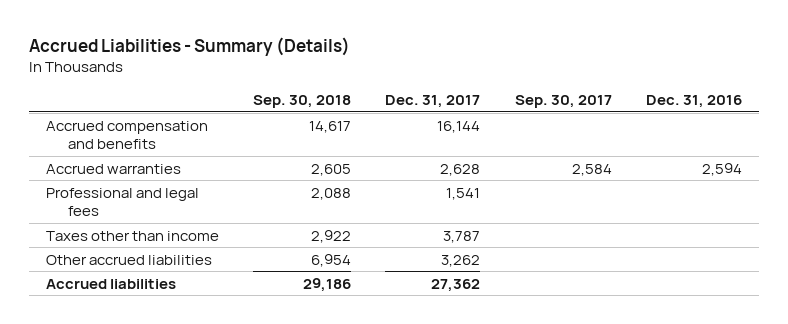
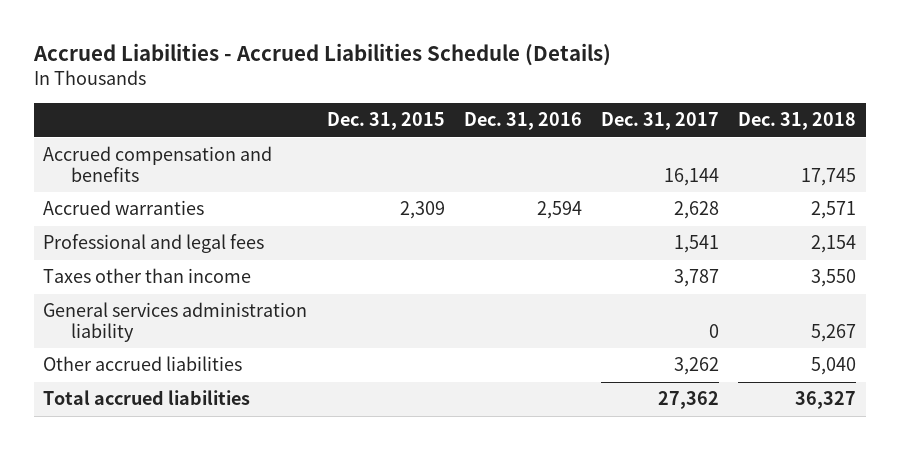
- Accrued Liabilities - Summary (Details)
+ Accrued Liabilities - Accrued Liabilities Schedule (Details)
- | Sep. 30, 2018 | Dec. 31, 2017 | Sep. 30, 2017 | Dec. 31, 2016
+ | Dec. 31, 2015 | Dec. 31, 2016 | Dec. 31, 2017 | Dec. 31, 2018
+ General services administration liability | | | 0 | 5,267
- Accrued liabilities | 29,186 | 27,362 | |
+ Total accrued liabilities | | | 27,362 | 36,327

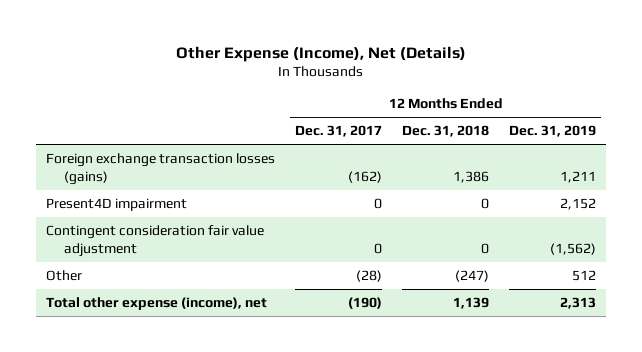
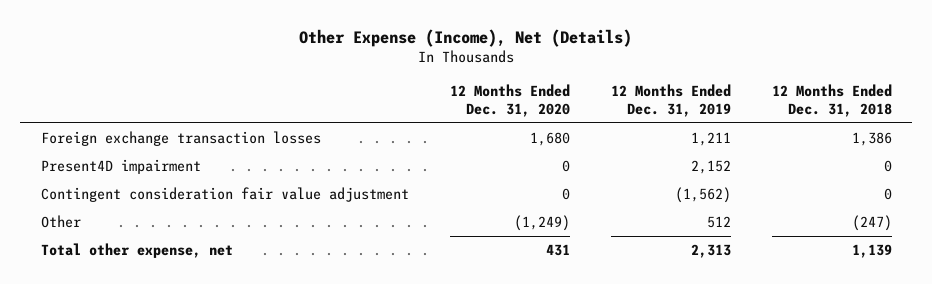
- | 12 Months Ended Dec. 31, 2017 | 12 Months Ended Dec. 31, 2018 | 12 Months Ended Dec. 31, 2019
+ | 12 Months Ended Dec. 31, 2020 | 12 Months Ended Dec. 31, 2019 | 12 Months Ended Dec. 31, 2018
- Foreign exchange transaction losses (gains) | (162) | 1,386 | 1,211
+ Foreign exchange transaction losses | 1,680 | 1,211 | 1,386
- Total other expense (income), net | (190) | 1,139 | 2,313
+ Total other expense, net | 431 | 2,313 | 1,139

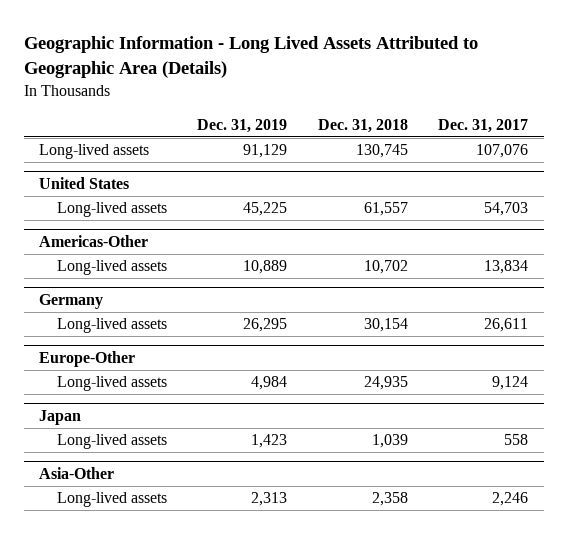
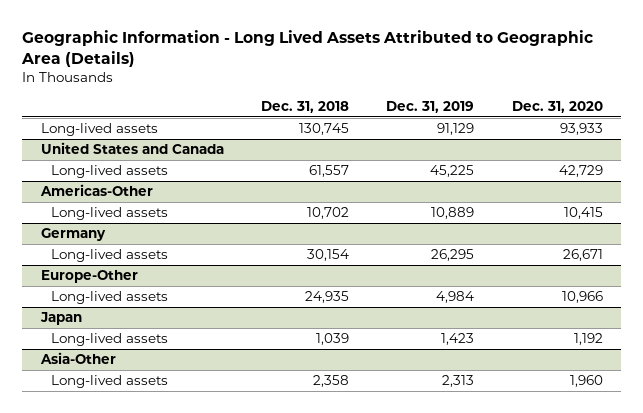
- | Dec. 31, 2019 | Dec. 31, 2018 | Dec. 31, 2017
+ | Dec. 31, 2018 | Dec. 31, 2019 | Dec. 31, 2020
- United States
+ United States and Canada

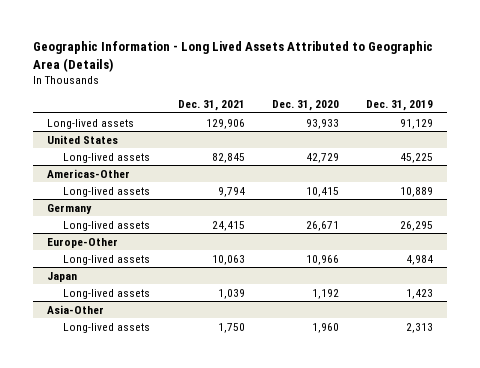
- | Dec. 31, 2018 | Dec. 31, 2019 | Dec. 31, 2020
+ | Dec. 31, 2021 | Dec. 31, 2020 | Dec. 31, 2019
- United States and Canada
+ United States

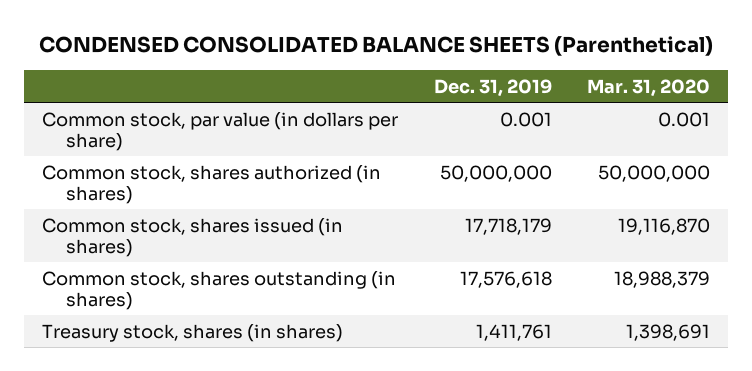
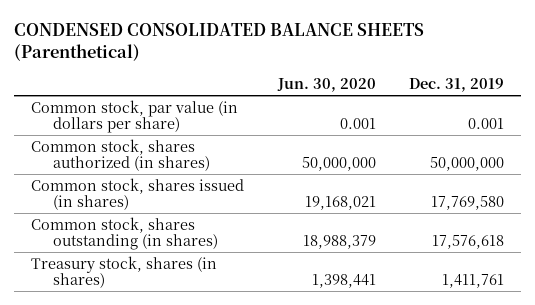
- | Dec. 31, 2019 | Mar. 31, 2020
+ | Jun. 30, 2020 | Dec. 31, 2019
- Common stock, shares issued (in shares) | 17,718,179 | 19,116,870
+ Common stock, shares issued (in shares) | 19,168,021 | 17,769,580

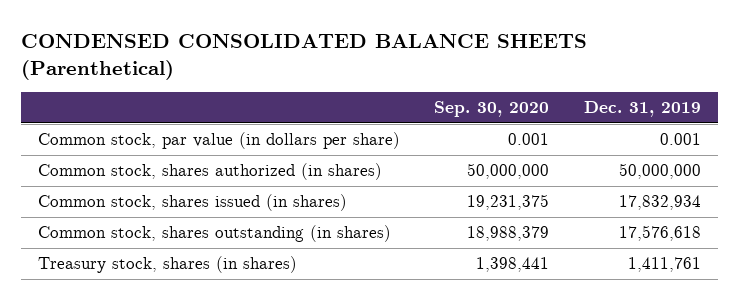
- | Jun. 30, 2020 | Dec. 31, 2019
+ | Sep. 30, 2020 | Dec. 31, 2019
- Common stock, shares issued (in shares) | 19,168,021 | 17,769,580
+ Common stock, shares issued (in shares) | 19,231,375 | 17,832,934

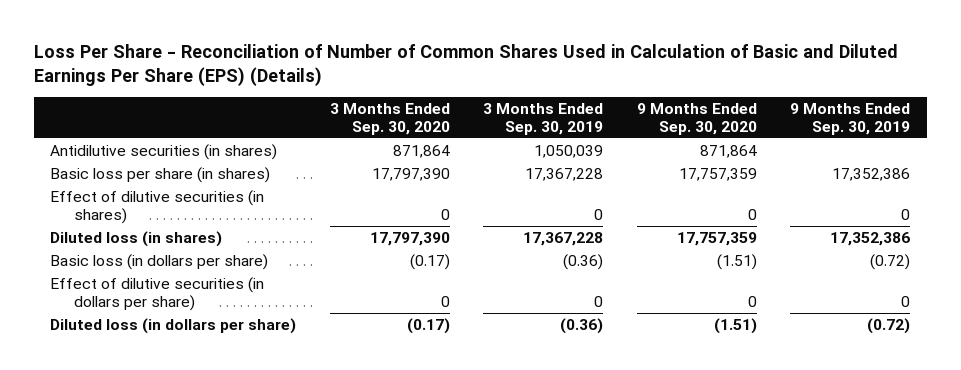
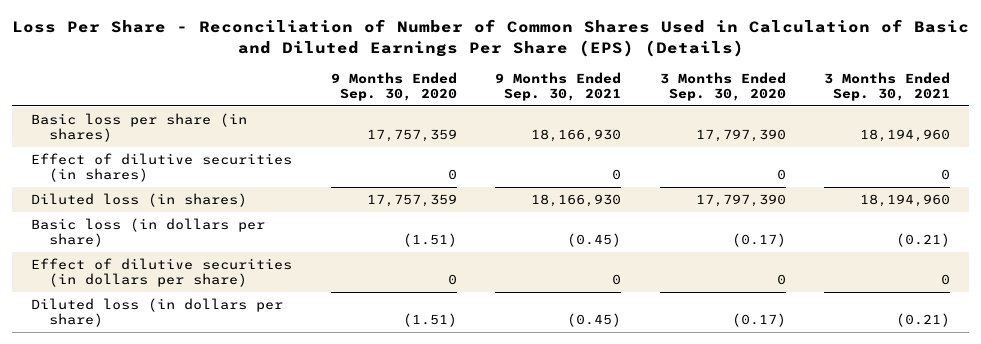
- | 3 Months Ended Sep. 30, 2020 | 3 Months Ended Sep. 30, 2019 | 9 Months Ended Sep. 30, 2020 | 9 Months Ended Sep. 30, 2019
+ | 9 Months Ended Sep. 30, 2020 | 9 Months Ended Sep. 30, 2021 | 3 Months Ended Sep. 30, 2020 | 3 Months Ended Sep. 30, 2021
- Antidilutive securities (in shares) | 871,864 | 1,050,039 | 871,864 |

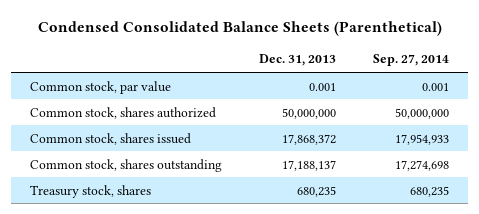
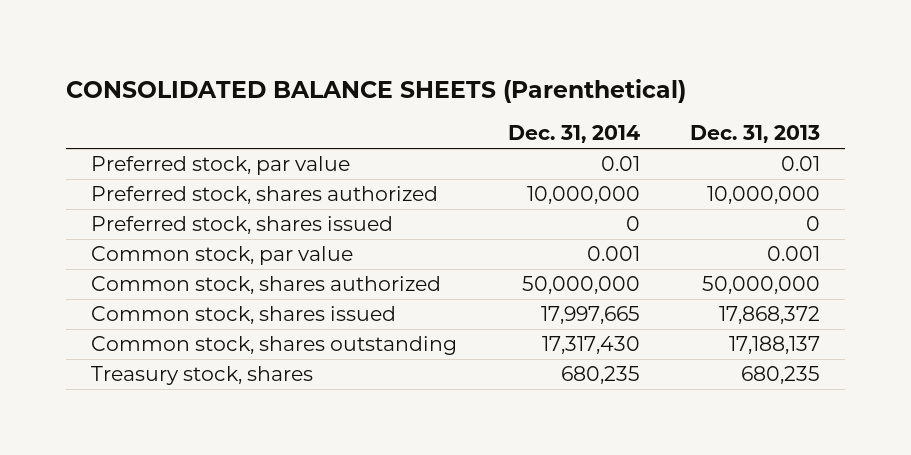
- Condensed Consolidated Balance Sheets (Parenthetical)
+ CONSOLIDATED BALANCE SHEETS (Parenthetical)
- | Dec. 31, 2013 | Sep. 27, 2014
+ | Dec. 31, 2014 | Dec. 31, 2013
+ Preferred stock, par value | 0.01 | 0.01
+ Preferred stock, shares authorized | 10,000,000 | 10,000,000
+ Preferred stock, shares issued | 0 | 0

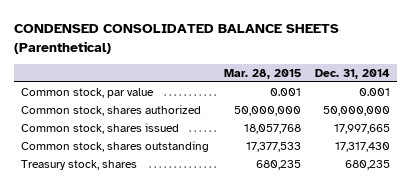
- CONSOLIDATED BALANCE SHEETS (Parenthetical)
+ CONDENSED CONSOLIDATED BALANCE SHEETS (Parenthetical)
- | Dec. 31, 2014 | Dec. 31, 2013
+ | Mar. 28, 2015 | Dec. 31, 2014
- Preferred stock, par value | 0.01 | 0.01
- Preferred stock, shares authorized | 10,000,000 | 10,000,000
- Preferred stock, shares issued | 0 | 0

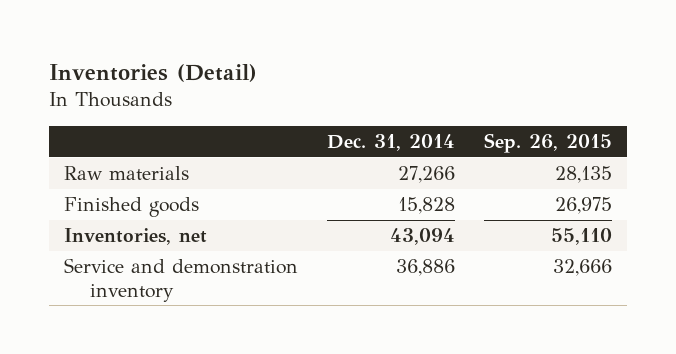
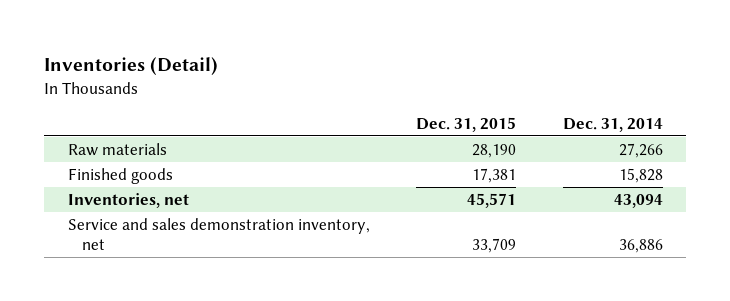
- | Dec. 31, 2014 | Sep. 26, 2015
+ | Dec. 31, 2015 | Dec. 31, 2014
- Service and demonstration inventory | 36,886 | 32,666
+ Service and sales demonstration inventory, net | 33,709 | 36,886

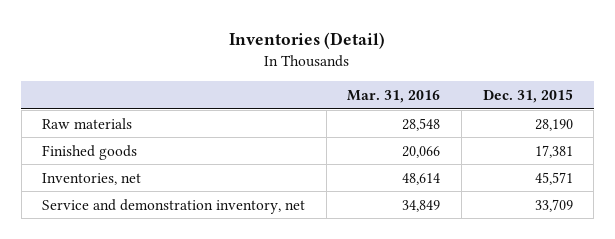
- | Dec. 31, 2015 | Dec. 31, 2014
+ | Mar. 31, 2016 | Dec. 31, 2015
- Service and sales demonstration inventory, net | 33,709 | 36,886
+ Service and demonstration inventory, net | 34,849 | 33,709

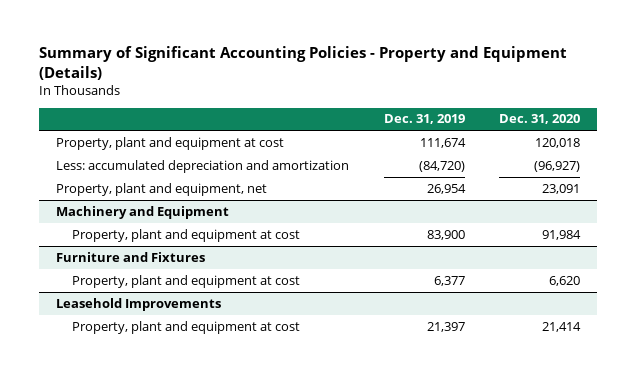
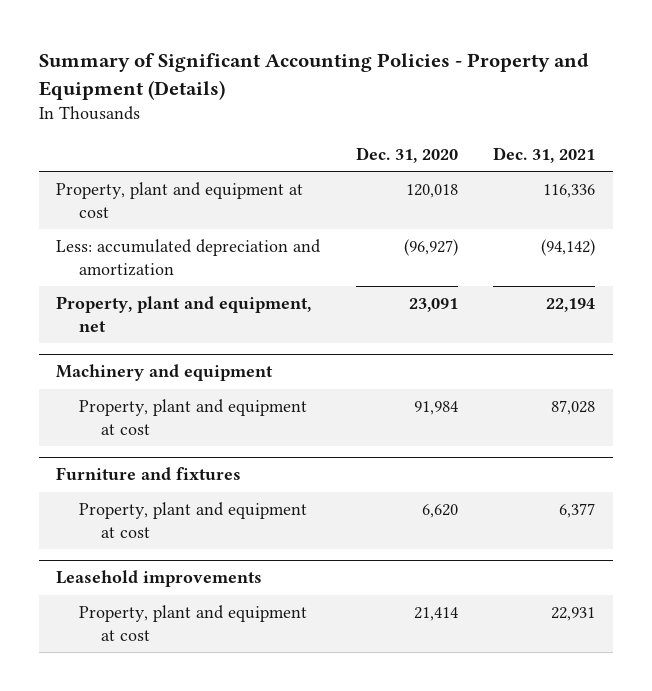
- | Dec. 31, 2019 | Dec. 31, 2020
+ | Dec. 31, 2020 | Dec. 31, 2021
- Machinery and Equipment
+ Machinery and equipment
- Furniture and Fixtures
+ Furniture and fixtures
- Leasehold Improvements
+ Leasehold improvements

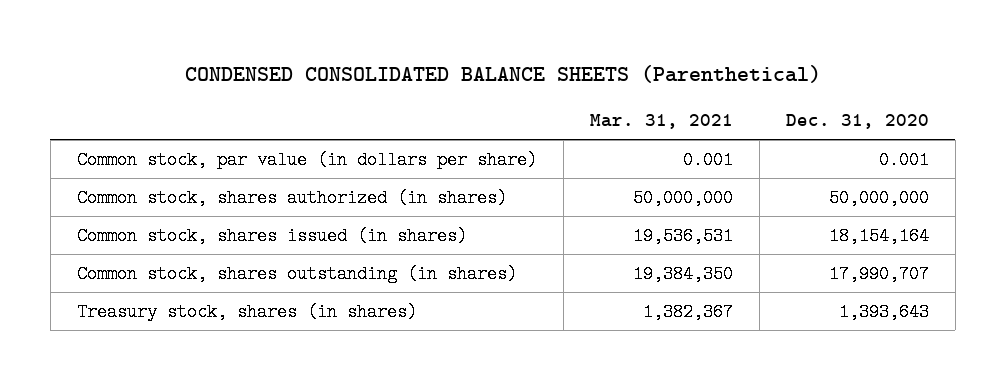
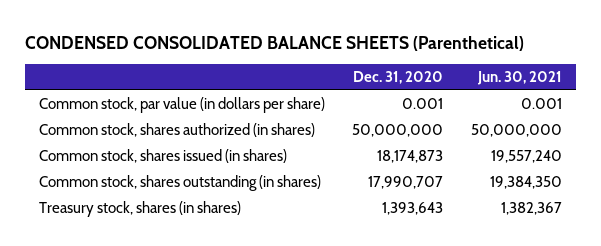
- | Mar. 31, 2021 | Dec. 31, 2020
+ | Dec. 31, 2020 | Jun. 30, 2021
- Common stock, shares issued (in shares) | 19,536,531 | 18,154,164
+ Common stock, shares issued (in shares) | 18,174,873 | 19,557,240

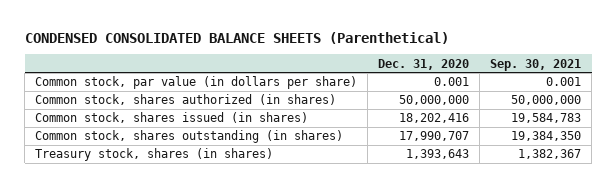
- | Dec. 31, 2020 | Jun. 30, 2021
+ | Dec. 31, 2020 | Sep. 30, 2021
- Common stock, shares issued (in shares) | 18,174,873 | 19,557,240
+ Common stock, shares issued (in shares) | 18,202,416 | 19,584,783

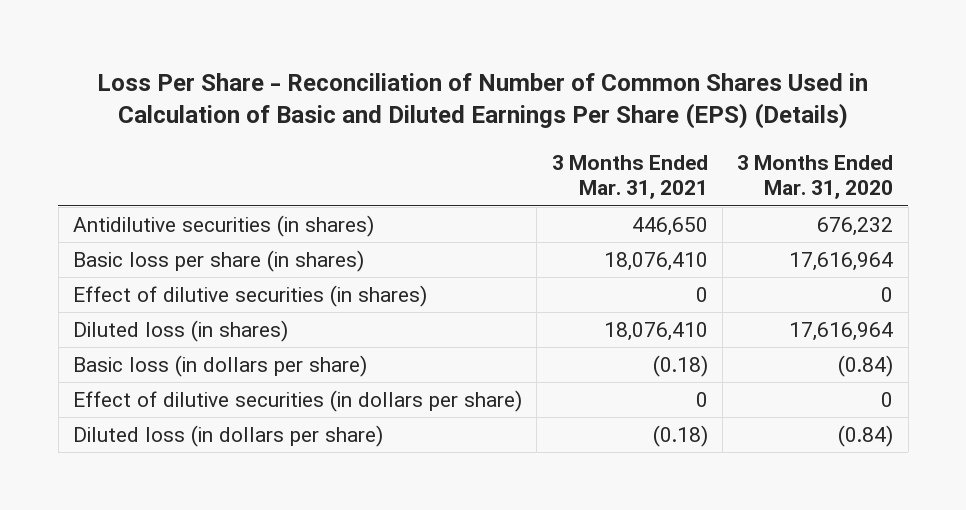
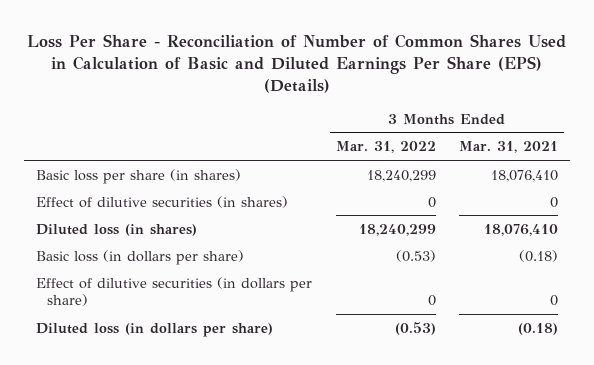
- | 3 Months Ended Mar. 31, 2021 | 3 Months Ended Mar. 31, 2020
+ | 3 Months Ended Mar. 31, 2022 | 3 Months Ended Mar. 31, 2021
- Antidilutive securities (in shares) | 446,650 | 676,232

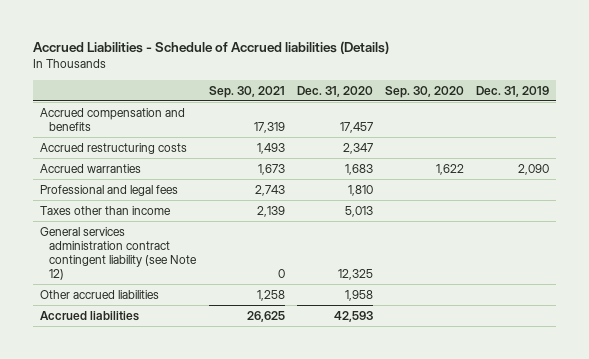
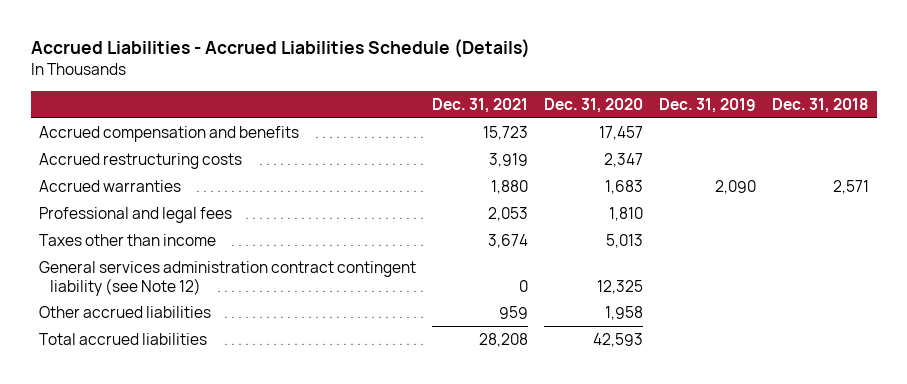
- Accrued Liabilities - Schedule of Accrued liabilities (Details)
+ Accrued Liabilities - Accrued Liabilities Schedule (Details)
- | Sep. 30, 2021 | Dec. 31, 2020 | Sep. 30, 2020 | Dec. 31, 2019
+ | Dec. 31, 2021 | Dec. 31, 2020 | Dec. 31, 2019 | Dec. 31, 2018
- Accrued liabilities | 26,625 | 42,593 | |
+ Total accrued liabilities | 28,208 | 42,593 | |

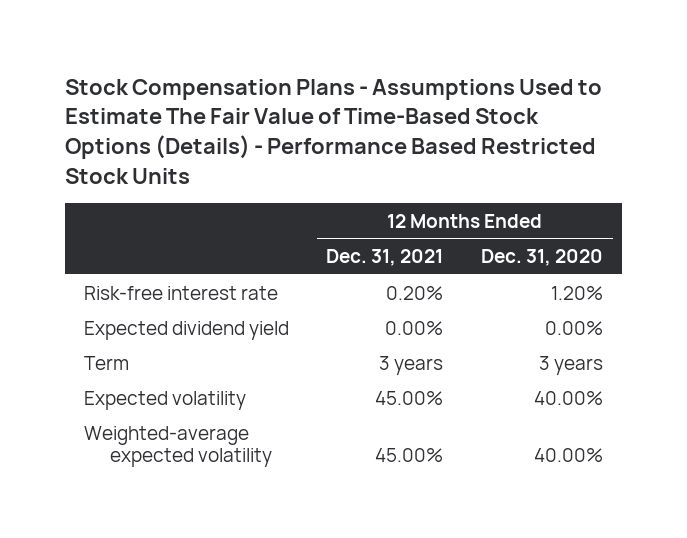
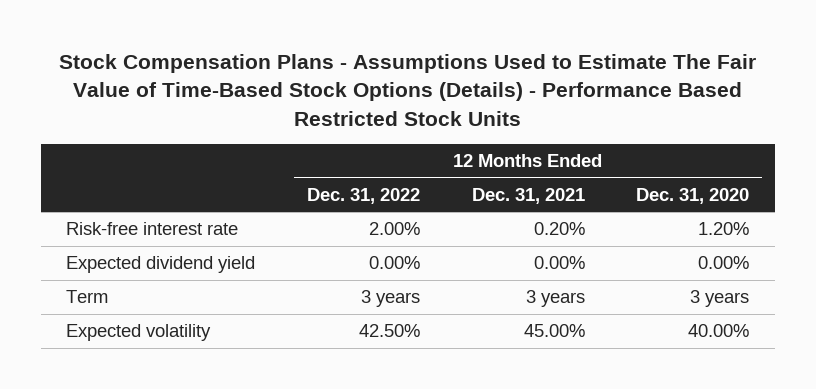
- | 12 Months Ended Dec. 31, 2021 | 12 Months Ended Dec. 31, 2020
+ | 12 Months Ended Dec. 31, 2022 | 12 Months Ended Dec. 31, 2021 | 12 Months Ended Dec. 31, 2020
- Weighted-average expected volatility | 45.00% | 40.00%

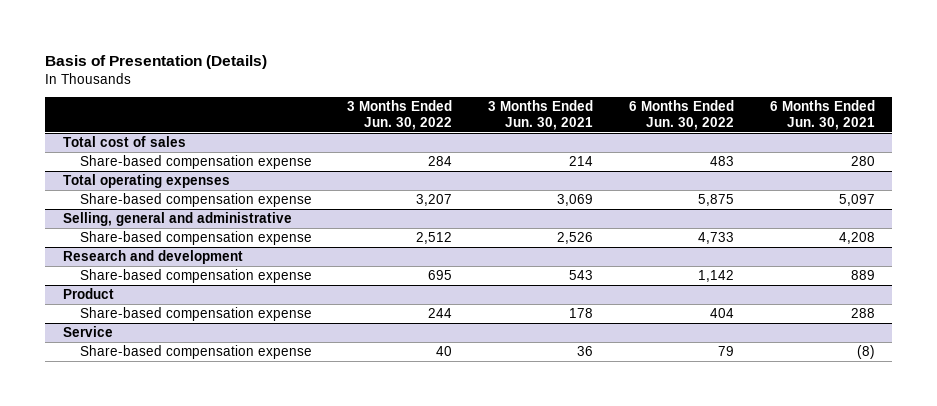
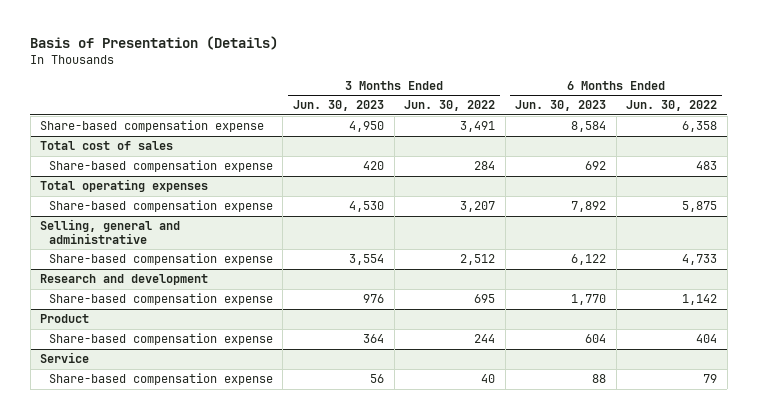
- | 3 Months Ended Jun. 30, 2022 | 3 Months Ended Jun. 30, 2021 | 6 Months Ended Jun. 30, 2022 | 6 Months Ended Jun. 30, 2021
+ | 3 Months Ended Jun. 30, 2023 | 3 Months Ended Jun. 30, 2022 | 6 Months Ended Jun. 30, 2023 | 6 Months Ended Jun. 30, 2022
+ Share-based compensation expense | 4,950 | 3,491 | 8,584 | 6,358

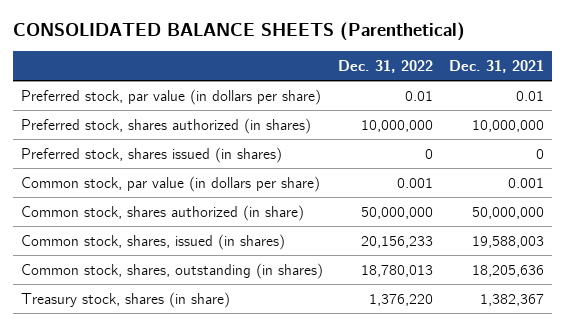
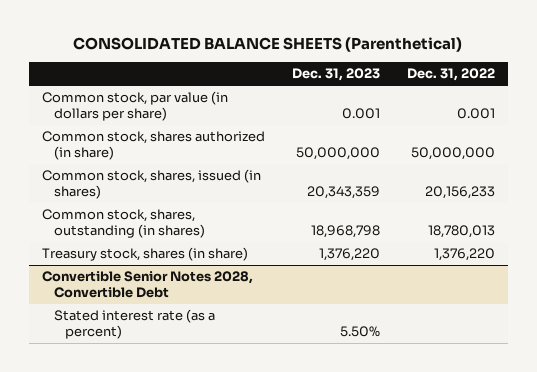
- | Dec. 31, 2022 | Dec. 31, 2021
+ | Dec. 31, 2023 | Dec. 31, 2022
- Preferred stock, par value (in dollars per share) | 0.01 | 0.01
- Preferred stock, shares authorized (in shares) | 10,000,000 | 10,000,000
- Preferred stock, shares issued (in shares) | 0 | 0
+ Convertible Senior Notes 2028, Convertible Debt
+ Stated interest rate (as a percent) | 5.50% |

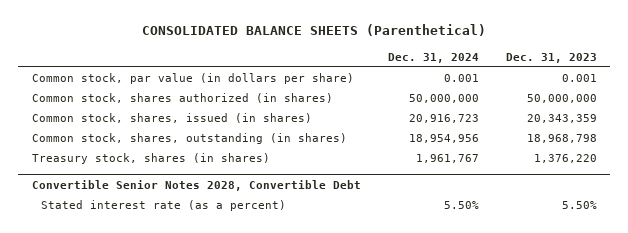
- | Dec. 31, 2023 | Dec. 31, 2022
+ | Dec. 31, 2024 | Dec. 31, 2023
- Common stock, shares authorized (in share) | 50,000,000 | 50,000,000
+ Common stock, shares authorized (in shares) | 50,000,000 | 50,000,000
- Treasury stock, shares (in share) | 1,376,220 | 1,376,220
+ Treasury stock, shares (in shares) | 1,961,767 | 1,376,220

